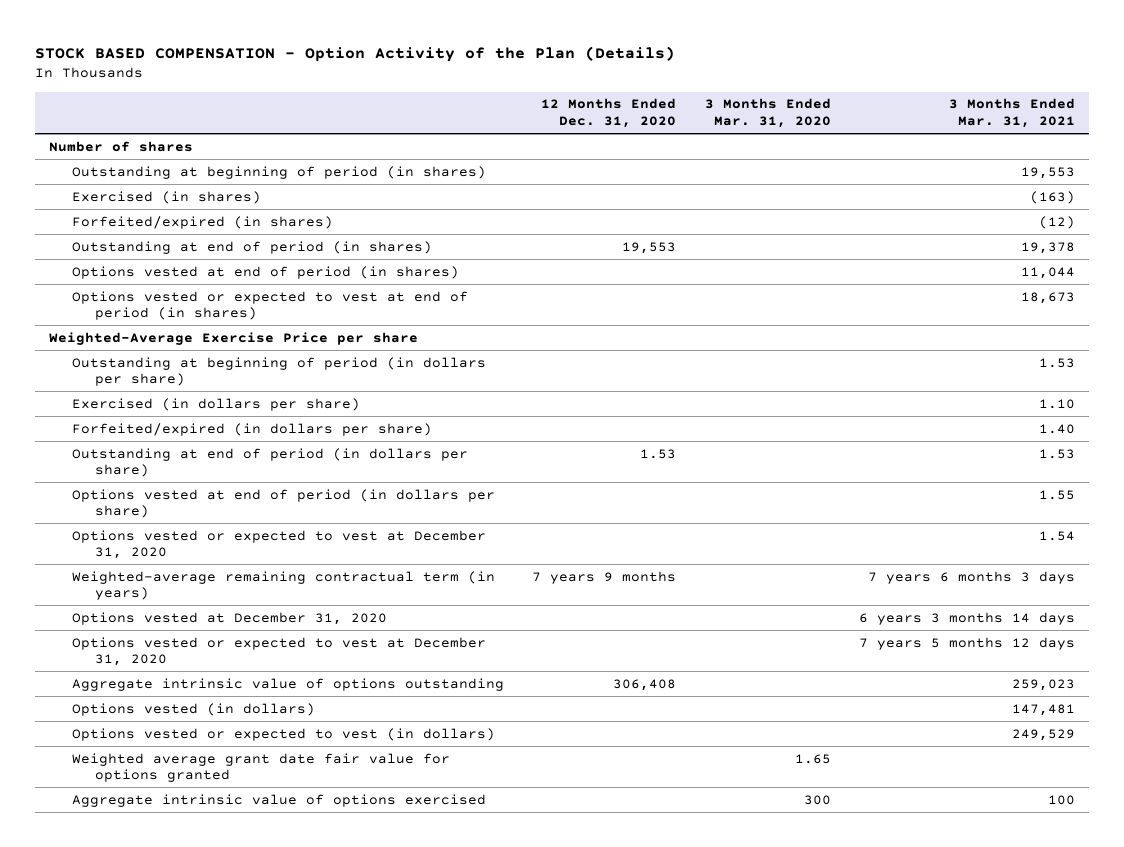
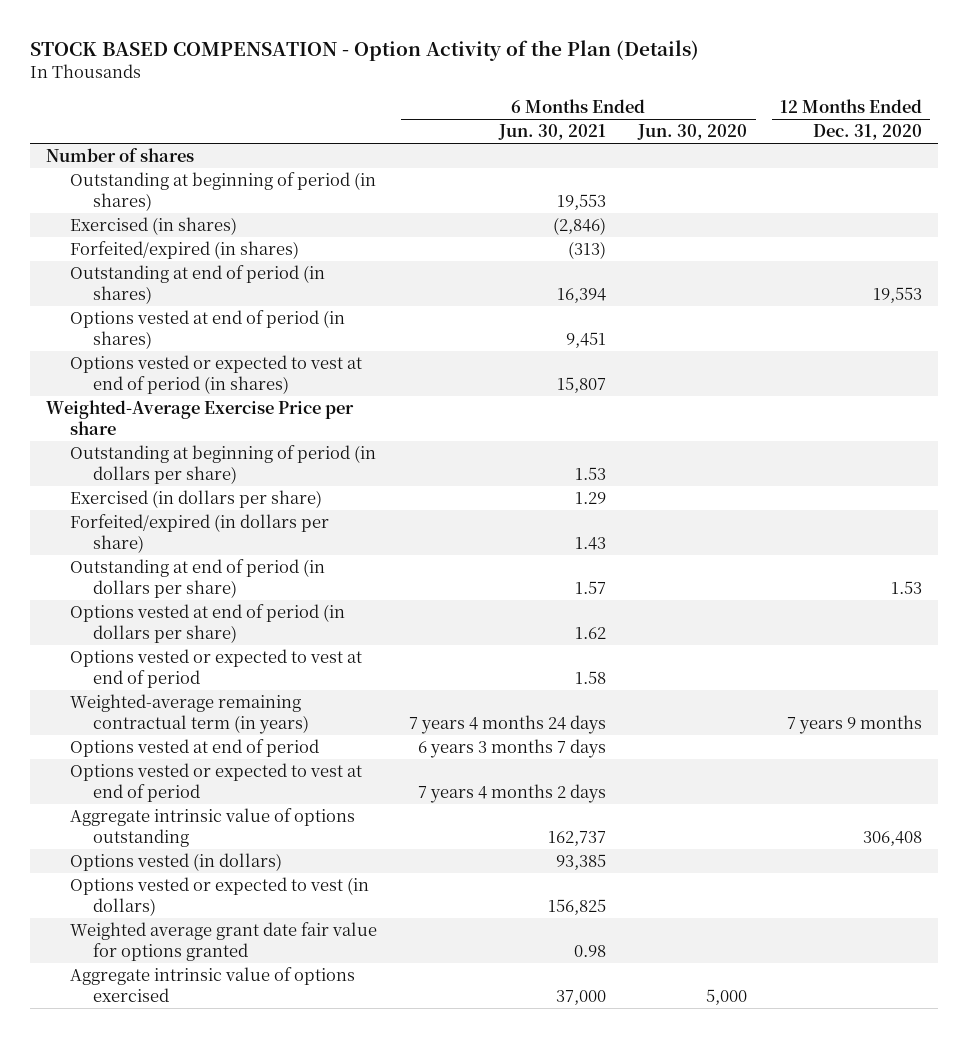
- | 12 Months Ended Dec. 31, 2020 | 3 Months Ended Mar. 31, 2020 | 3 Months Ended Mar. 31, 2021
+ | 6 Months Ended Jun. 30, 2021 | 6 Months Ended Jun. 30, 2020 | 12 Months Ended Dec. 31, 2020
- Options vested or expected to vest at December 31, 2020 | | | 1.54
+ Options vested or expected to vest at end of period | 1.58 | |
- Options vested at December 31, 2020 | | | 6 years 3 months 14 days
- Options vested or expected to vest at December 31, 2020 | | | 7 years 5 months 12 days
+ Options vested at end of period | 6 years 3 months 7 days | |
+ Options vested or expected to vest at end of period | 7 years 4 months 2 days | |

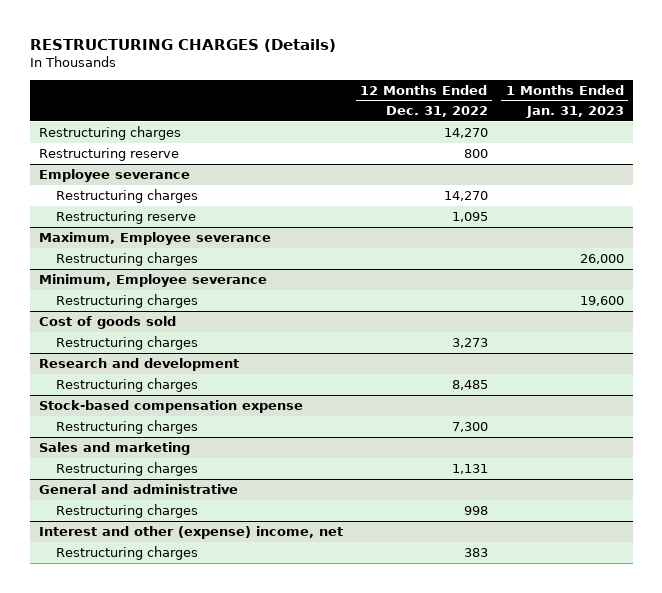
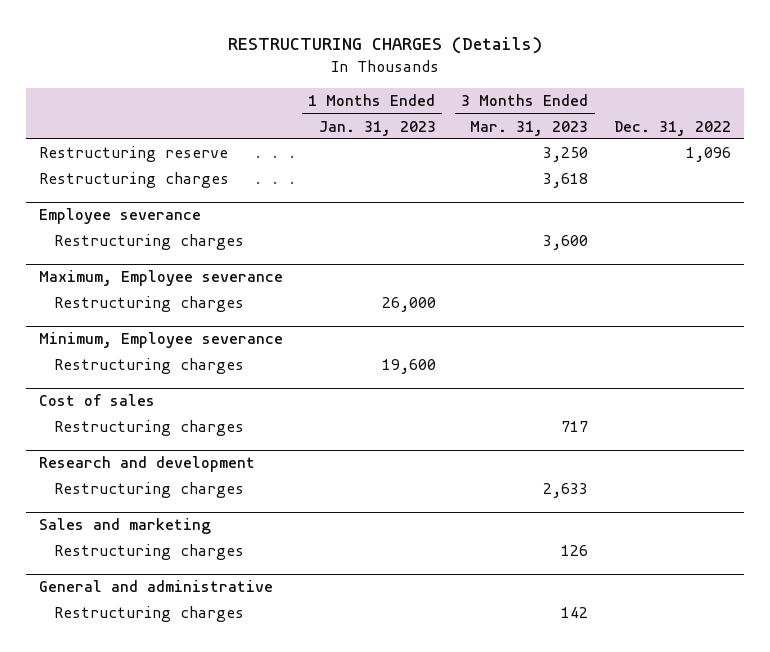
- | 12 Months Ended Dec. 31, 2022 | 1 Months Ended Jan. 31, 2023
+ | 1 Months Ended Jan. 31, 2023 | 3 Months Ended Mar. 31, 2023 | Dec. 31, 2022
moved down: Restructuring charges | | 3,618 |
@ Employee severance
- Restructuring reserve | 1,095 |
- Cost of goods sold
+ Cost of sales
- Stock-based compensation expense
- Restructuring charges | 7,300 |
- Interest and other (expense) income, net
- Restructuring charges | 383 |

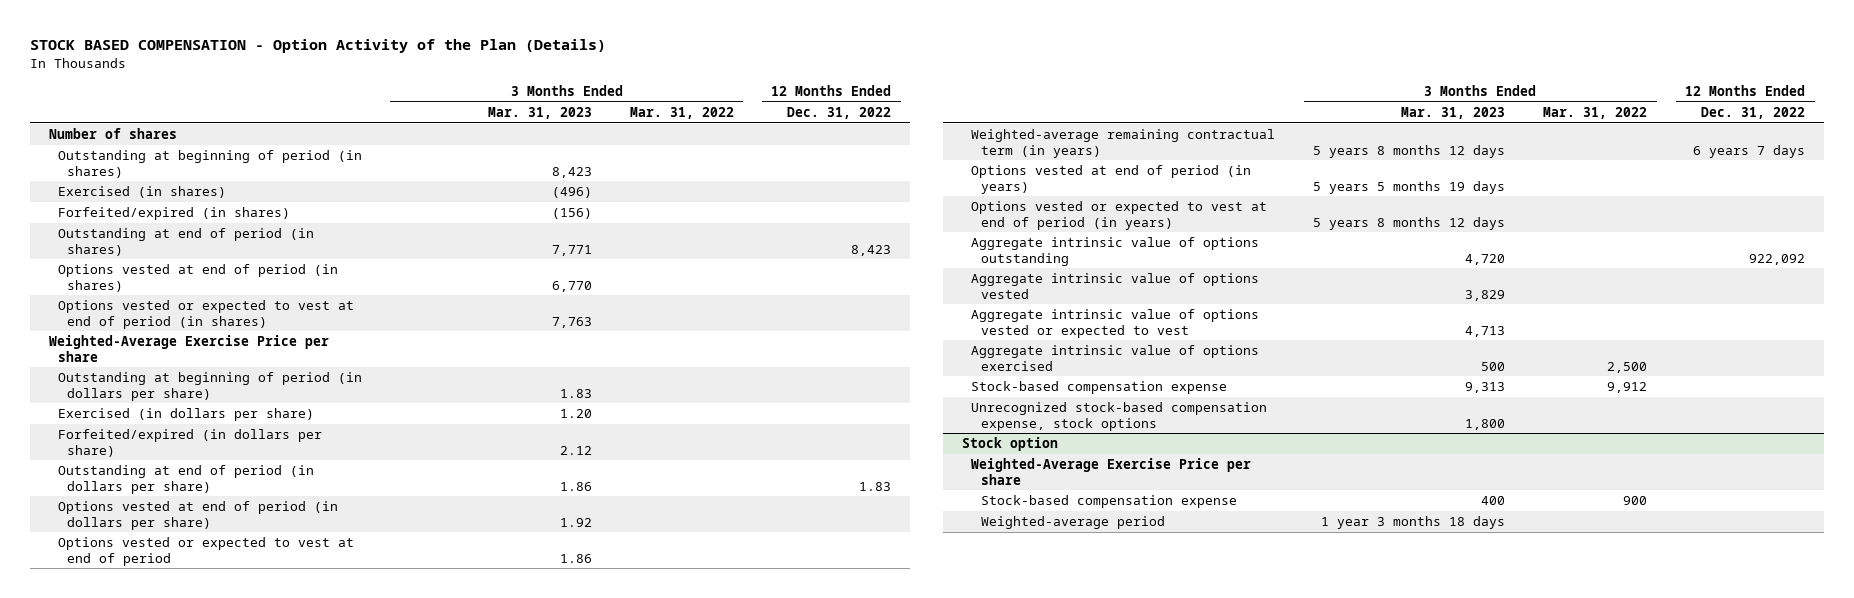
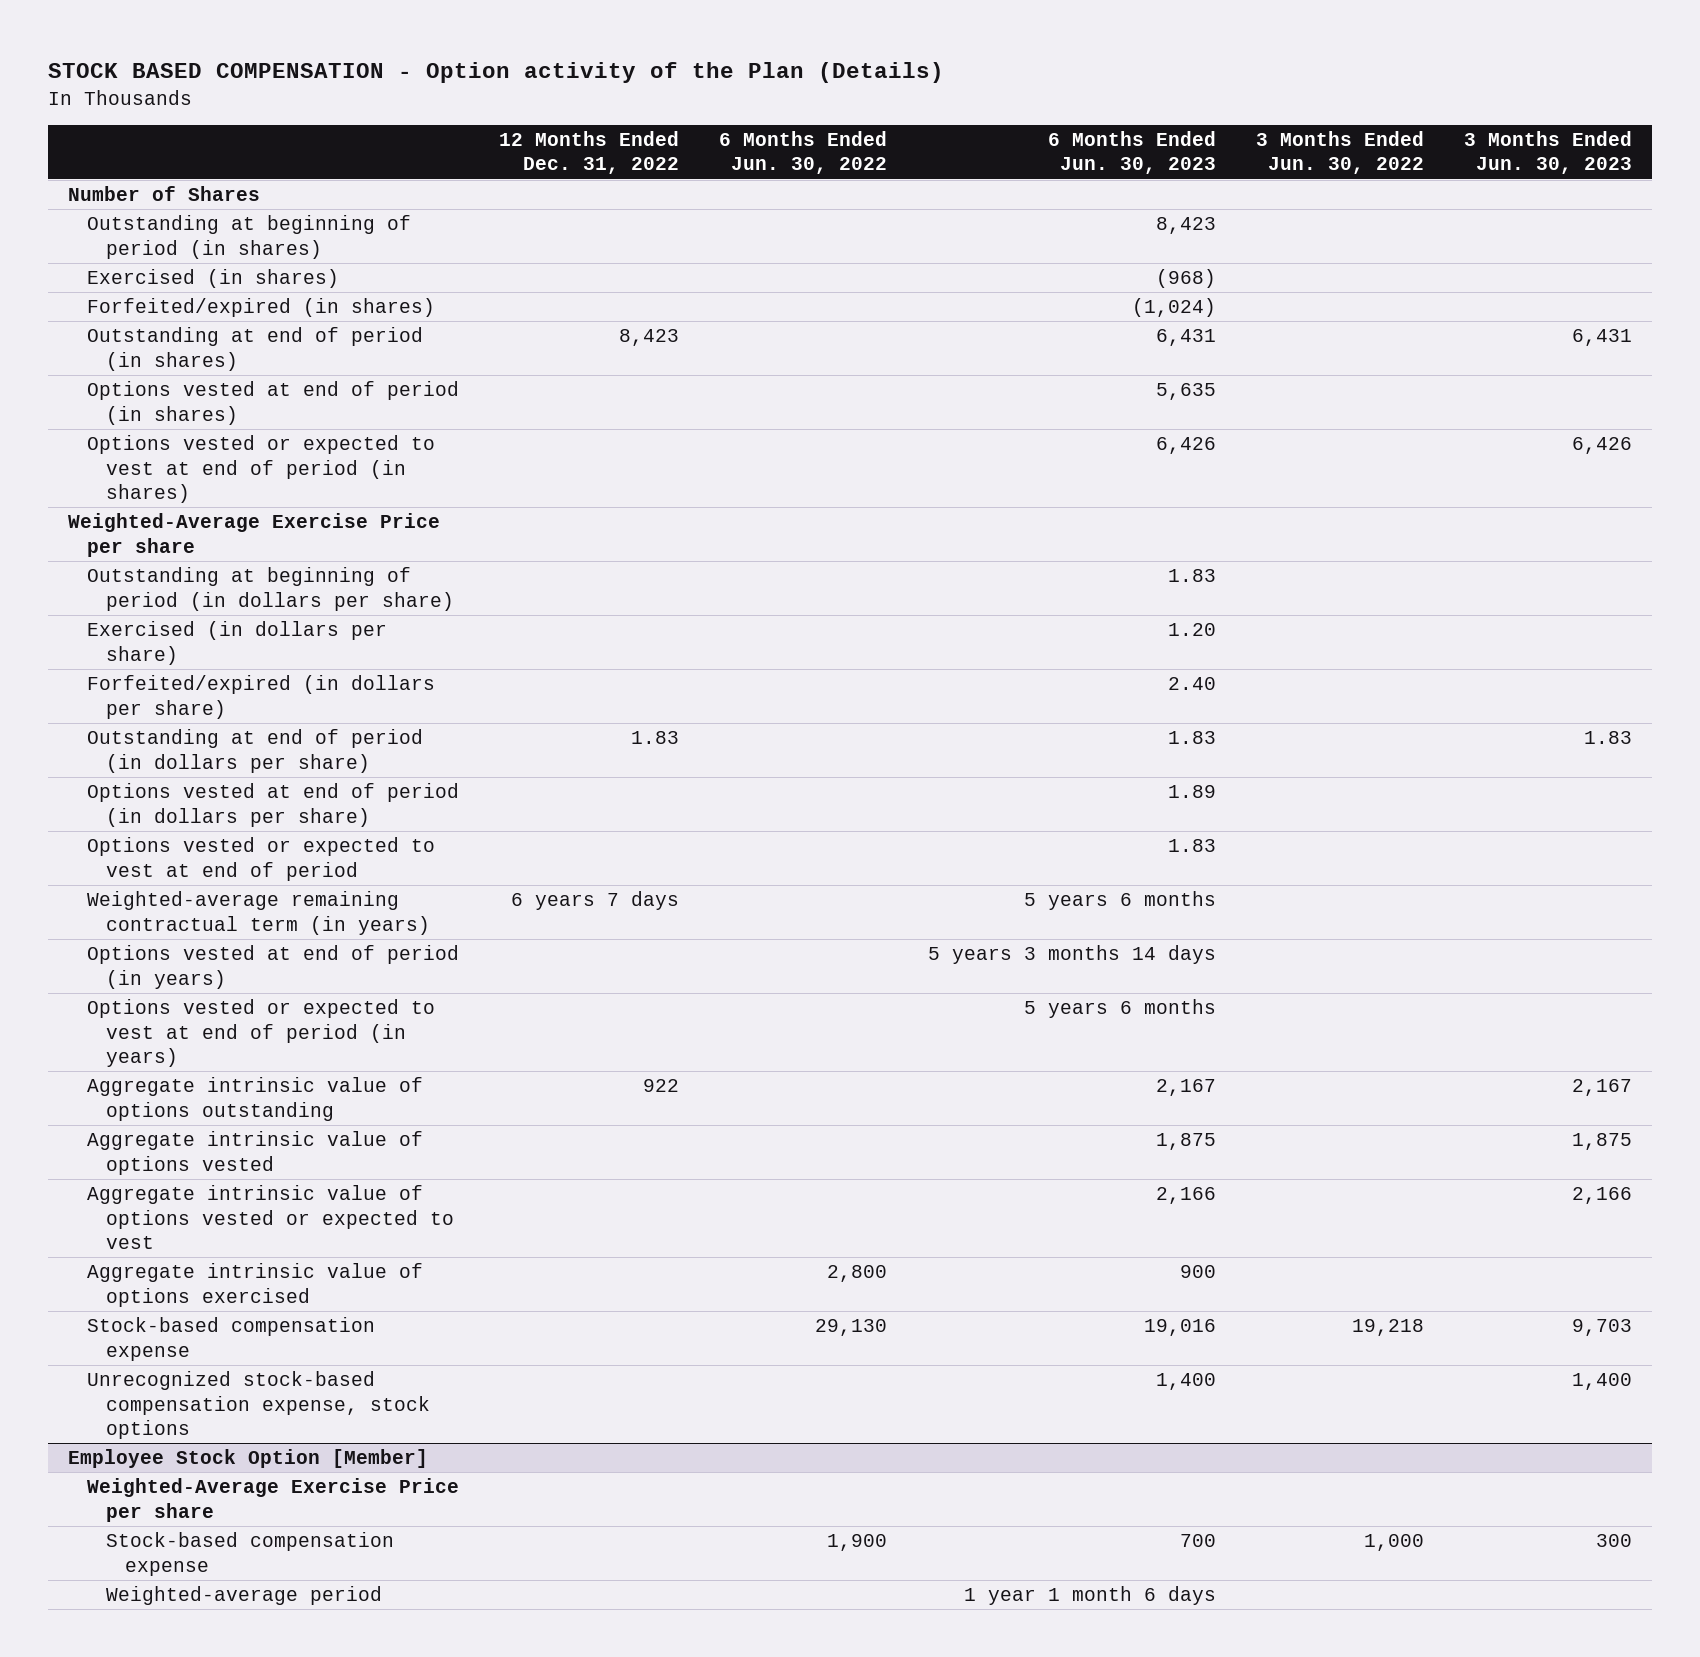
- STOCK BASED COMPENSATION - Option Activity of the Plan (Details)
+ STOCK BASED COMPENSATION - Option activity of the Plan (Details)
- | 3 Months Ended Mar. 31, 2023 | 3 Months Ended Mar. 31, 2022 | 12 Months Ended Dec. 31, 2022
+ | 12 Months Ended Dec. 31, 2022 | 6 Months Ended Jun. 30, 2022 | 6 Months Ended Jun. 30, 2023 | 3 Months Ended Jun. 30, 2022 | 3 Months Ended Jun. 30, 2023
- Number of shares
+ Number of Shares
- Aggregate intrinsic value of options outstanding | 4,720 | | 922,092
+ Aggregate intrinsic value of options outstanding | 922 | | 2,167 | | 2,167
- Stock option
+ Employee Stock Option [Member]

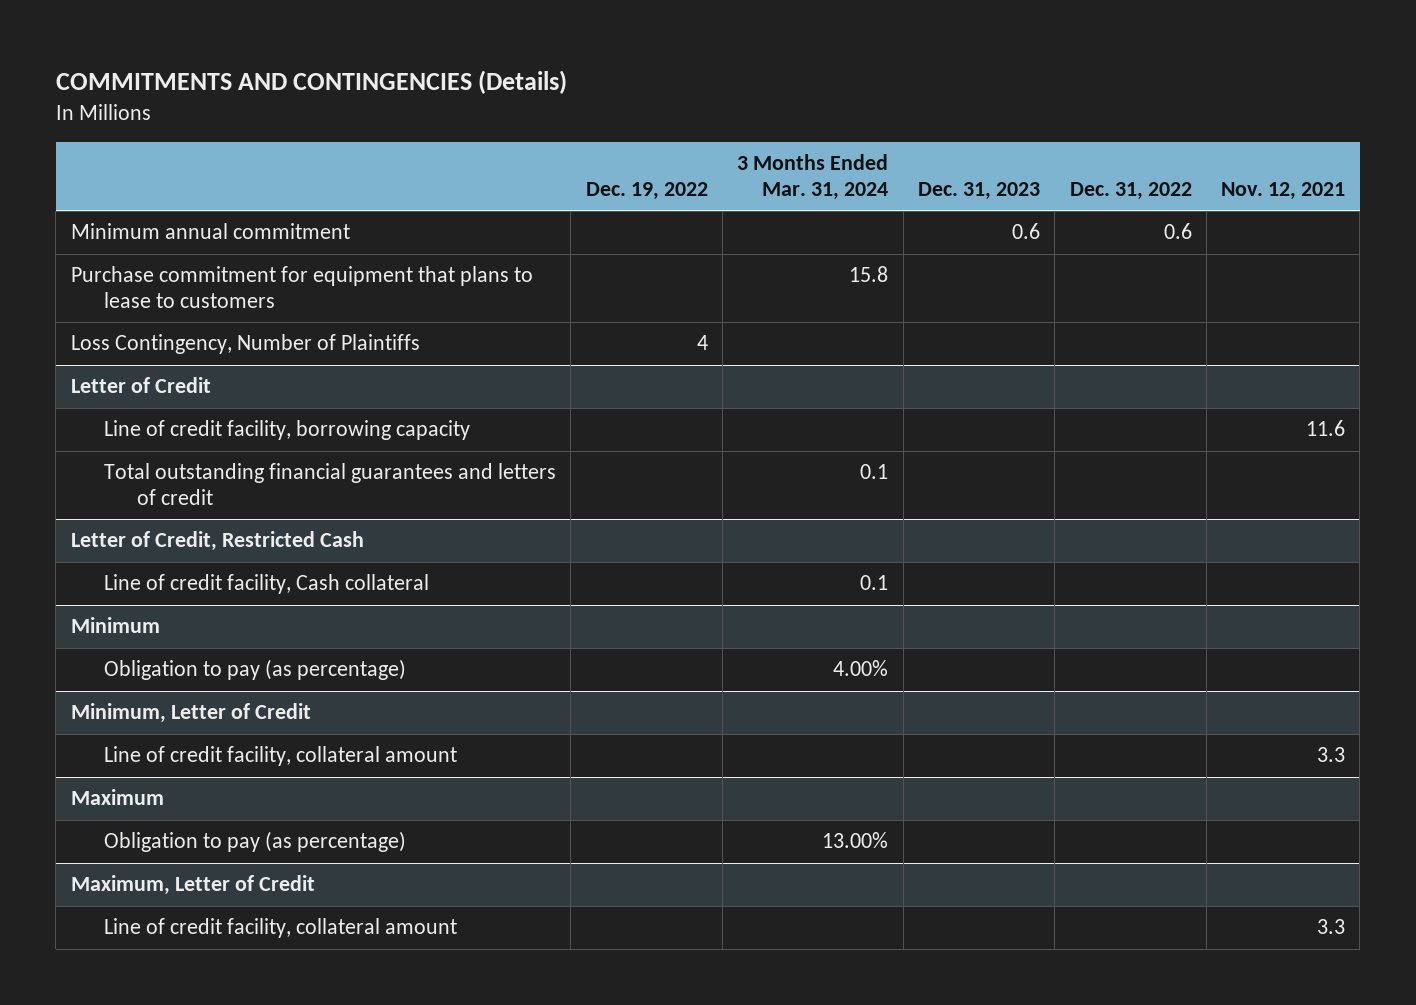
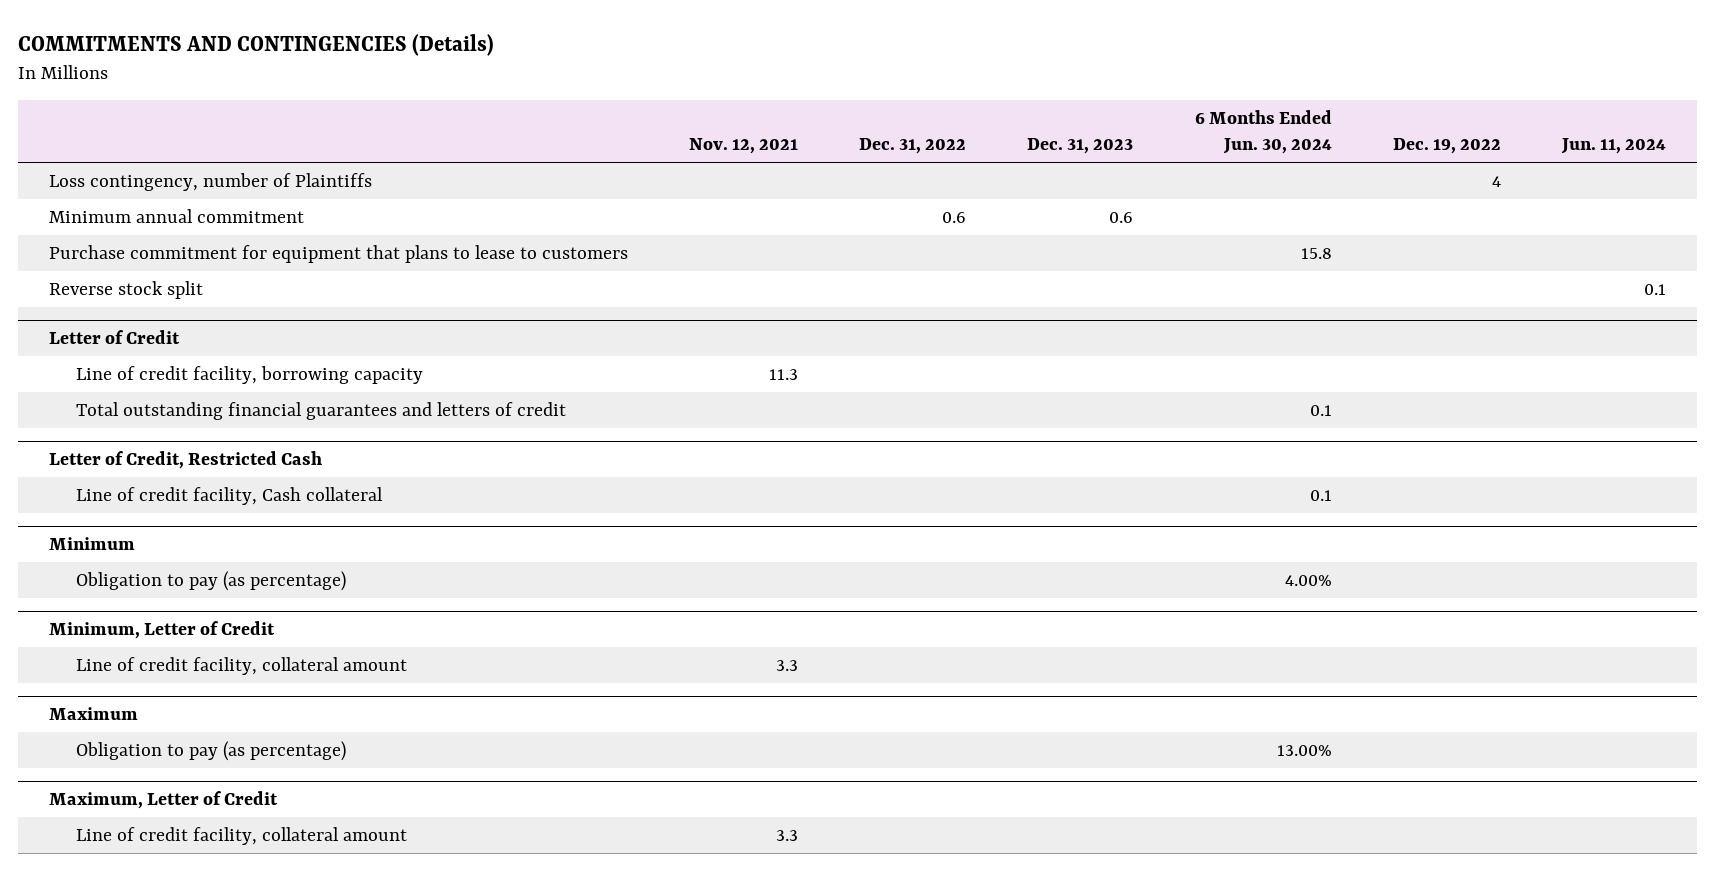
- | Dec. 19, 2022 | 3 Months Ended Mar. 31, 2024 | Dec. 31, 2023 | Dec. 31, 2022 | Nov. 12, 2021
+ | Nov. 12, 2021 | Dec. 31, 2022 | Dec. 31, 2023 | 6 Months Ended Jun. 30, 2024 | Dec. 19, 2022 | Jun. 11, 2024
+ Loss contingency, number of Plaintiffs | | | | | 4 |
- Loss Contingency, Number of Plaintiffs | 4 | | | |
+ Reverse stock split | | | | | | 0.1
@ Letter of Credit
- Line of credit facility, borrowing capacity | | | | | 11.6
+ Line of credit facility, borrowing capacity | 11.3 | | | | |

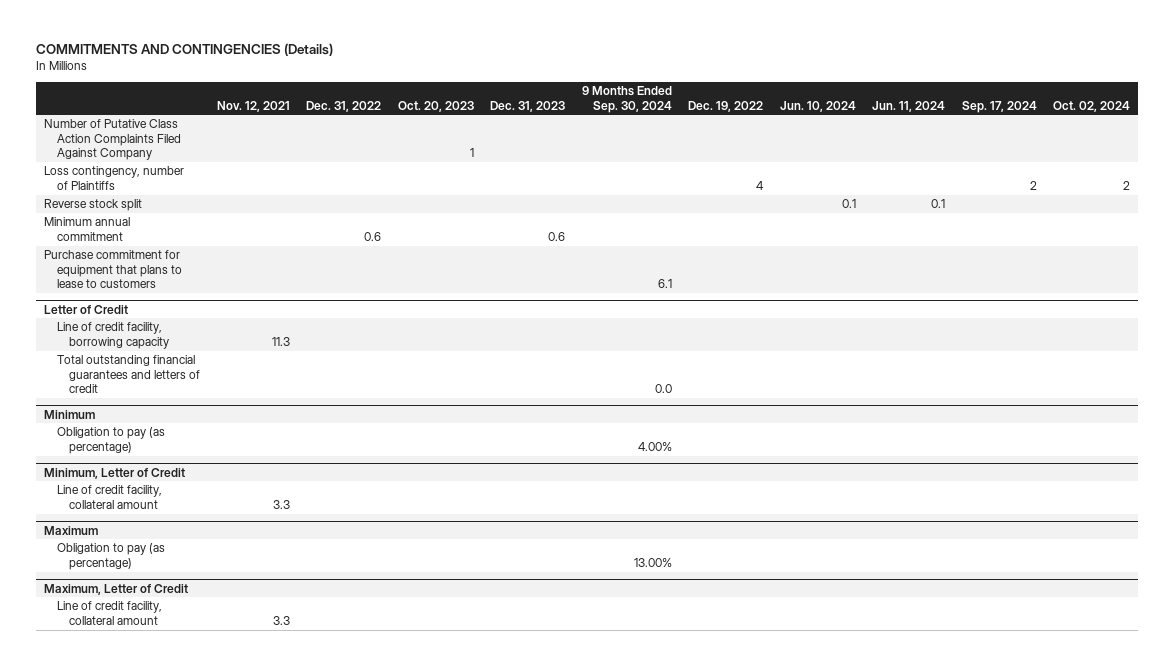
- | Nov. 12, 2021 | Dec. 31, 2022 | Dec. 31, 2023 | 6 Months Ended Jun. 30, 2024 | Dec. 19, 2022 | Jun. 11, 2024
+ | Nov. 12, 2021 | Dec. 31, 2022 | Oct. 20, 2023 | Dec. 31, 2023 | 9 Months Ended Sep. 30, 2024 | Dec. 19, 2022 | Jun. 10, 2024 | Jun. 11, 2024 | Sep. 17, 2024 | Oct. 02, 2024
+ Number of Putative Class Action Complaints Filed Against Company | | | 1 | | | | | | |
moved up: Reverse stock split | | | | | | | 0.1 | 0.1 | |
- Letter of Credit, Restricted Cash
- Line of credit facility, Cash collateral | | | | 0.1 | |

